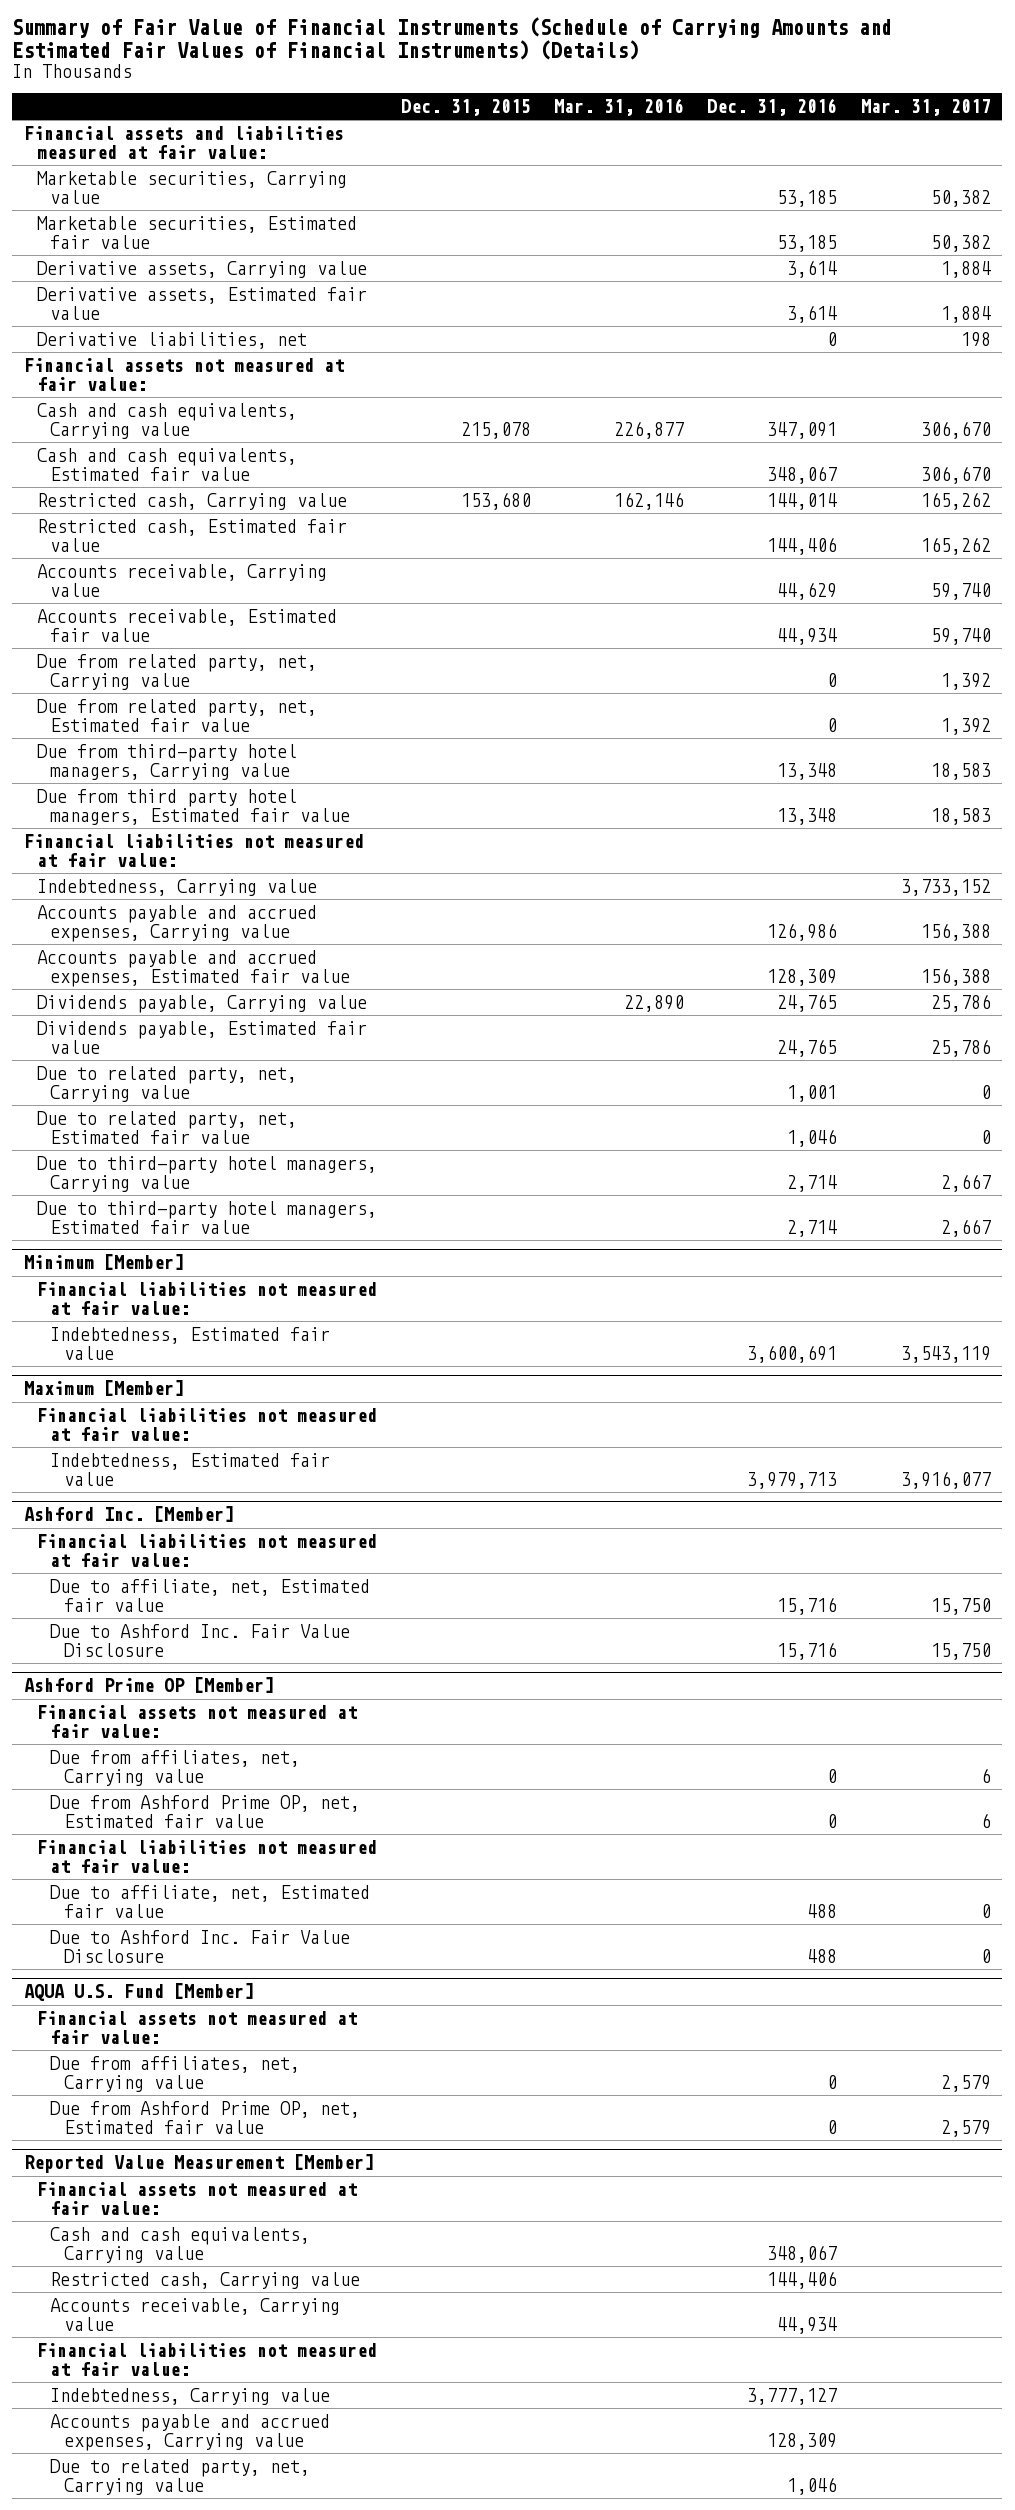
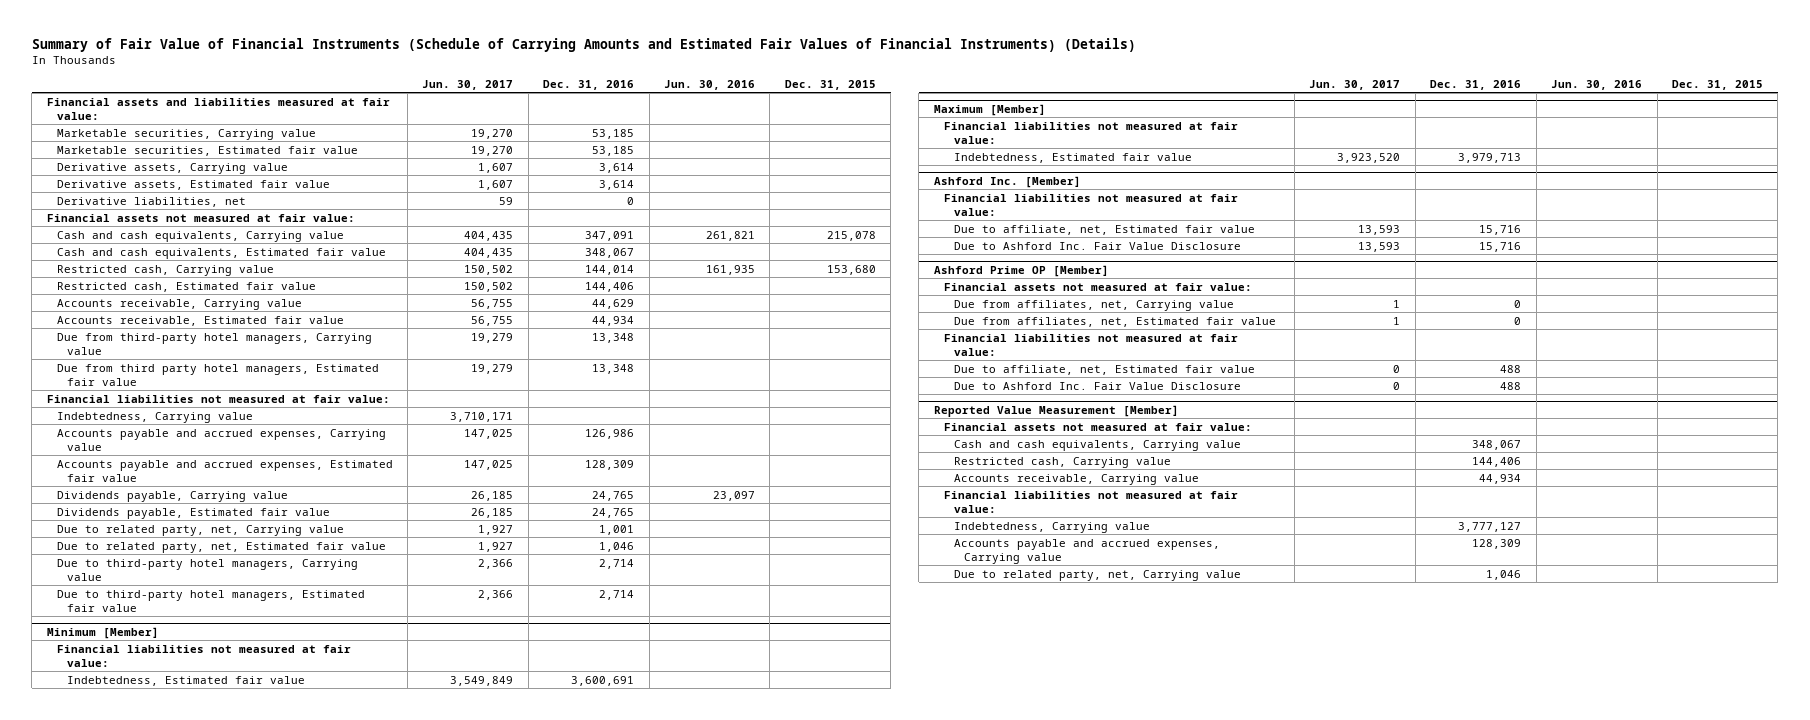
- | Dec. 31, 2015 | Mar. 31, 2016 | Dec. 31, 2016 | Mar. 31, 2017
+ | Jun. 30, 2017 | Dec. 31, 2016 | Jun. 30, 2016 | Dec. 31, 2015
- Due from related party, net, Carrying value | | | 0 | 1,392
- Due from related party, net, Estimated fair value | | | 0 | 1,392
@ Ashford Prime OP [Member]
- Due from Ashford Prime OP, net, Estimated fair value | | | 0 | 6
+ Due from affiliates, net, Estimated fair value | 1 | 0 | |
- AQUA U.S. Fund [Member]
- Financial assets not measured at fair value:
- Due from affiliates, net, Carrying value | | | 0 | 2,579
- Due from Ashford Prime OP, net, Estimated fair value | | | 0 | 2,579

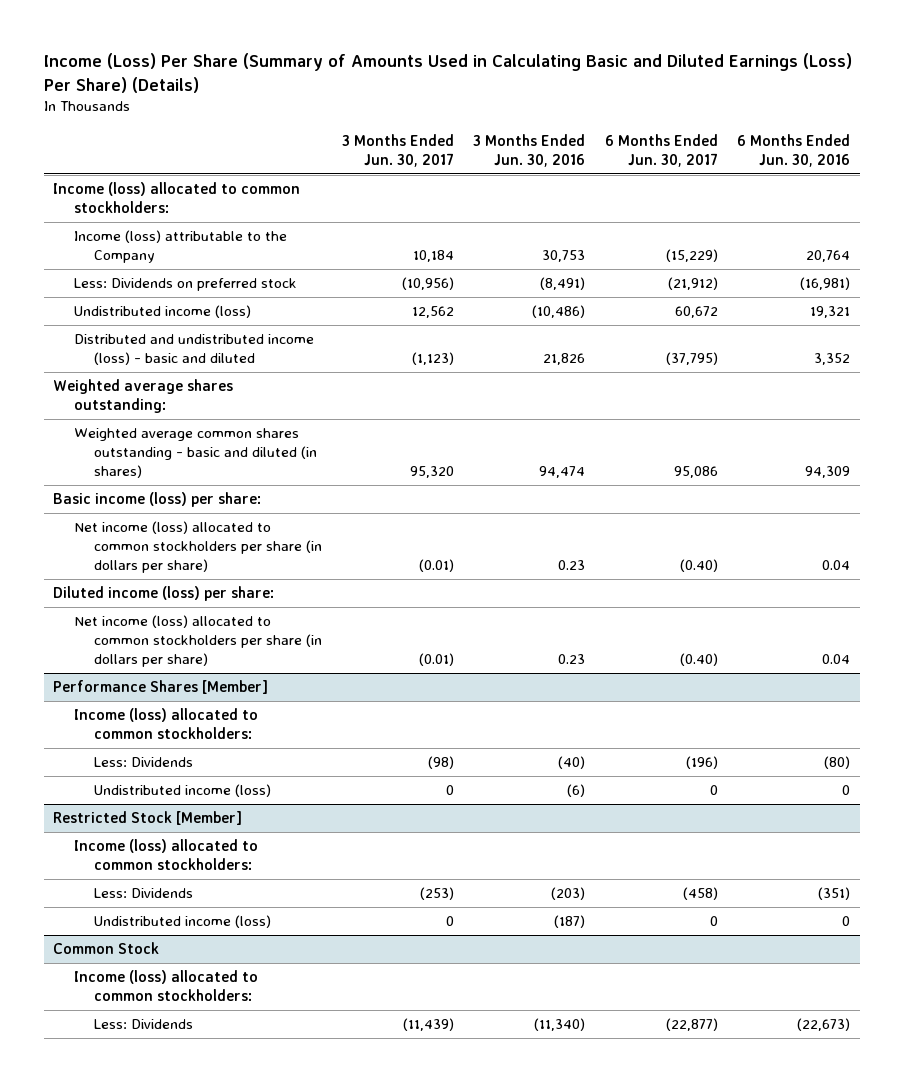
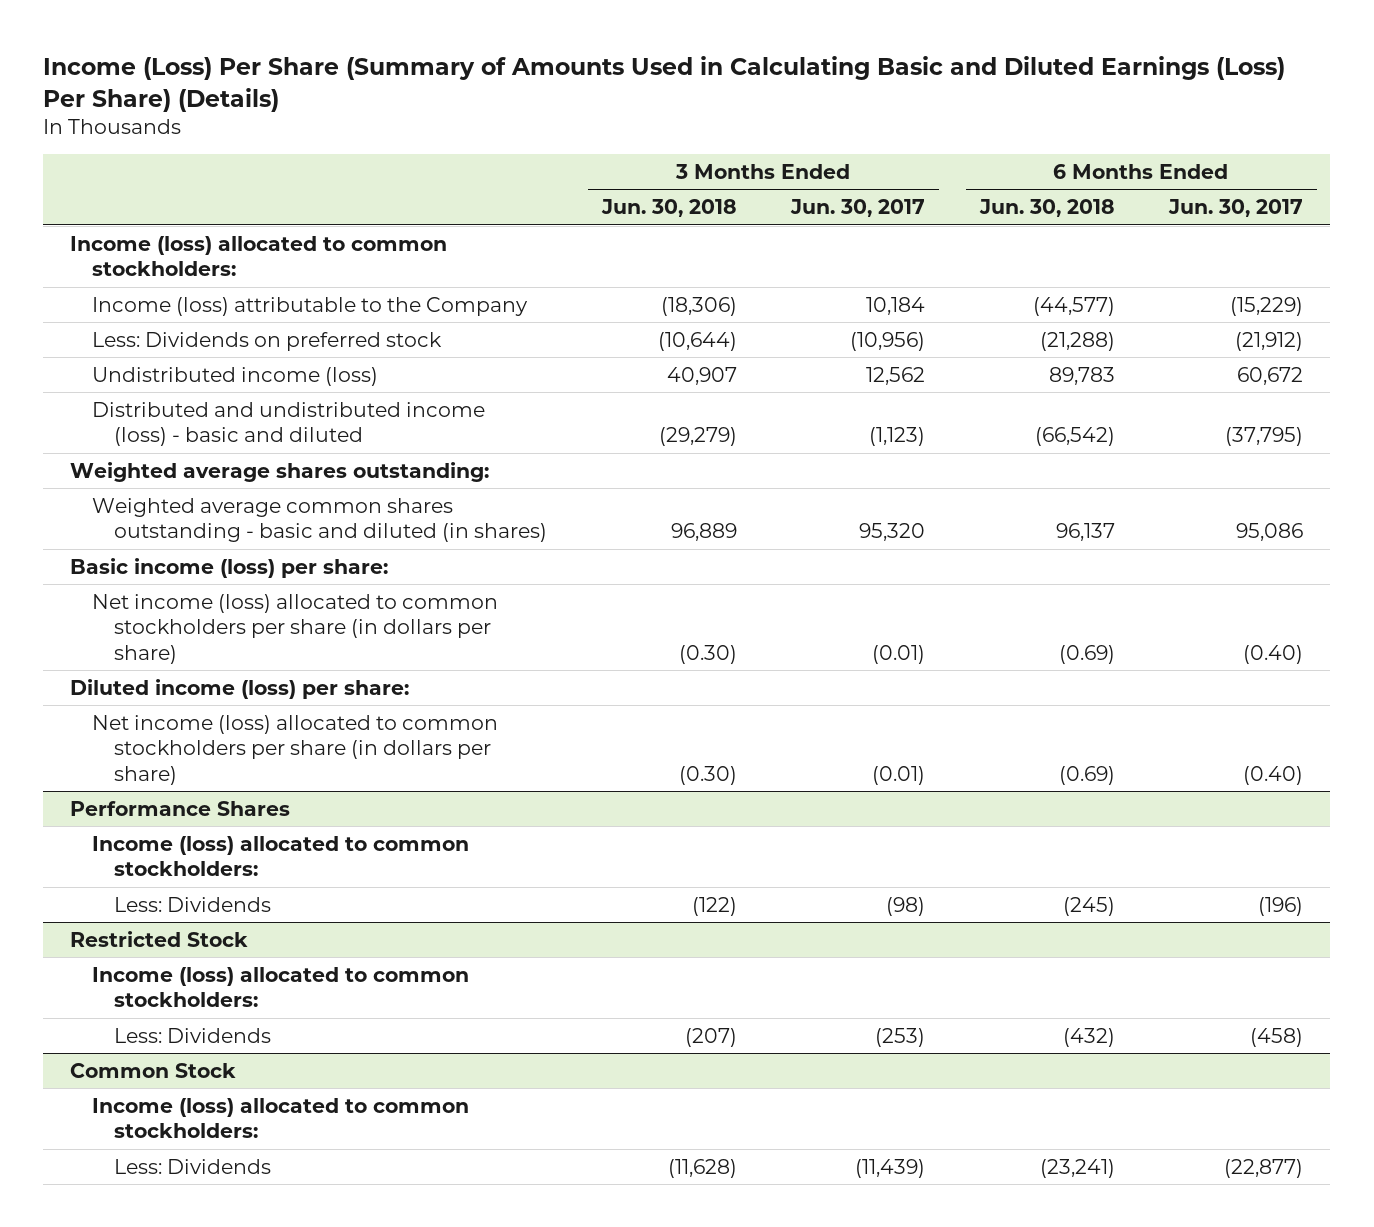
- | 3 Months Ended Jun. 30, 2017 | 3 Months Ended Jun. 30, 2016 | 6 Months Ended Jun. 30, 2017 | 6 Months Ended Jun. 30, 2016
+ | 3 Months Ended Jun. 30, 2018 | 3 Months Ended Jun. 30, 2017 | 6 Months Ended Jun. 30, 2018 | 6 Months Ended Jun. 30, 2017
- Performance Shares [Member]
+ Performance Shares
- Undistributed income (loss) | 0 | (6) | 0 | 0
- Restricted Stock [Member]
+ Restricted Stock
- Undistributed income (loss) | 0 | (187) | 0 | 0

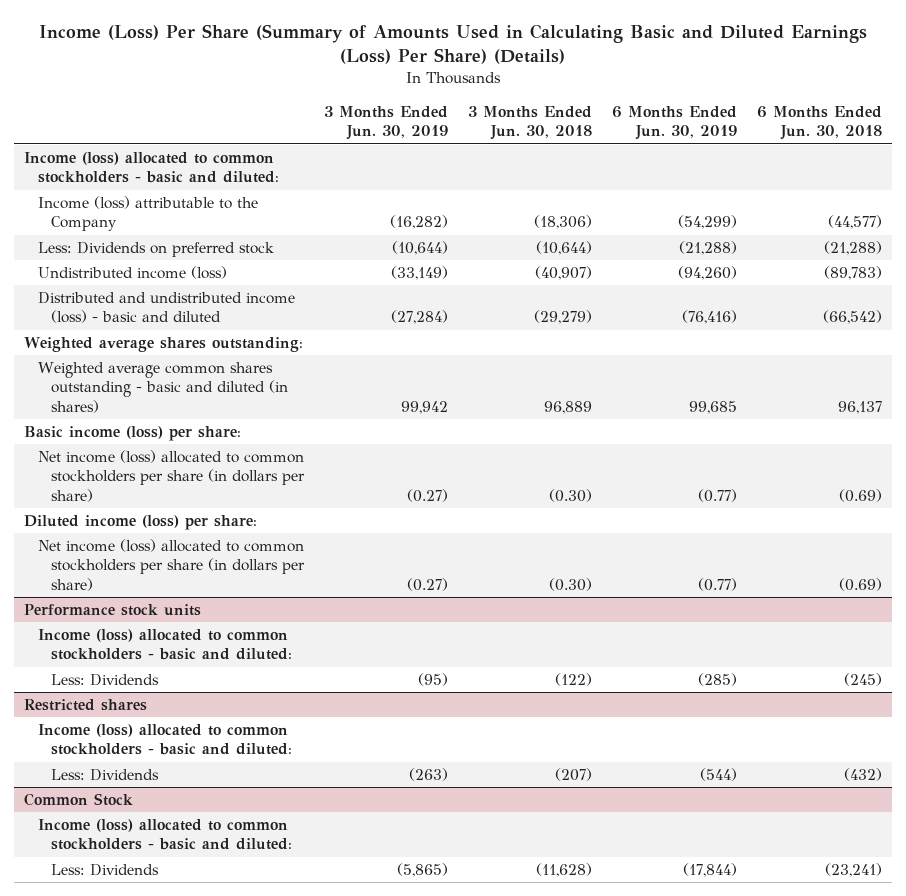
- | 3 Months Ended Jun. 30, 2018 | 3 Months Ended Jun. 30, 2017 | 6 Months Ended Jun. 30, 2018 | 6 Months Ended Jun. 30, 2017
+ | 3 Months Ended Jun. 30, 2019 | 3 Months Ended Jun. 30, 2018 | 6 Months Ended Jun. 30, 2019 | 6 Months Ended Jun. 30, 2018
- Income (loss) allocated to common stockholders:
+ Income (loss) allocated to common stockholders - basic and diluted:
- Undistributed income (loss) | 40,907 | 12,562 | 89,783 | 60,672
+ Undistributed income (loss) | (33,149) | (40,907) | (94,260) | (89,783)
- Performance Shares
- Income (loss) allocated to common stockholders:
+ Performance stock units
+ Income (loss) allocated to common stockholders - basic and diluted:
- Restricted Stock
- Income (loss) allocated to common stockholders:
+ Restricted shares
+ Income (loss) allocated to common stockholders - basic and diluted:
@ Common Stock
- Income (loss) allocated to common stockholders:
+ Income (loss) allocated to common stockholders - basic and diluted:

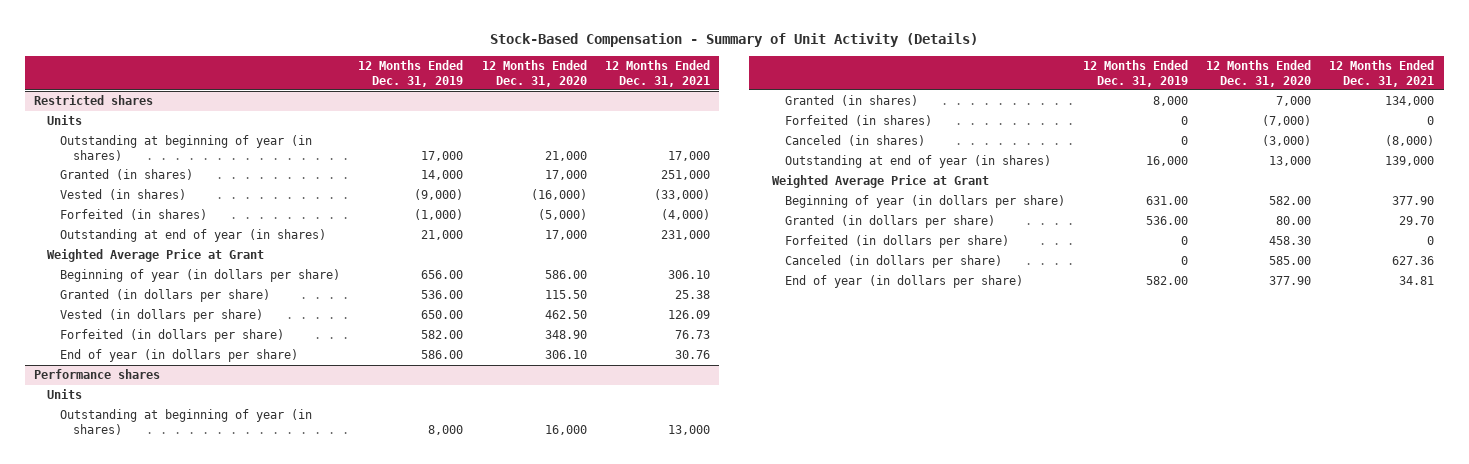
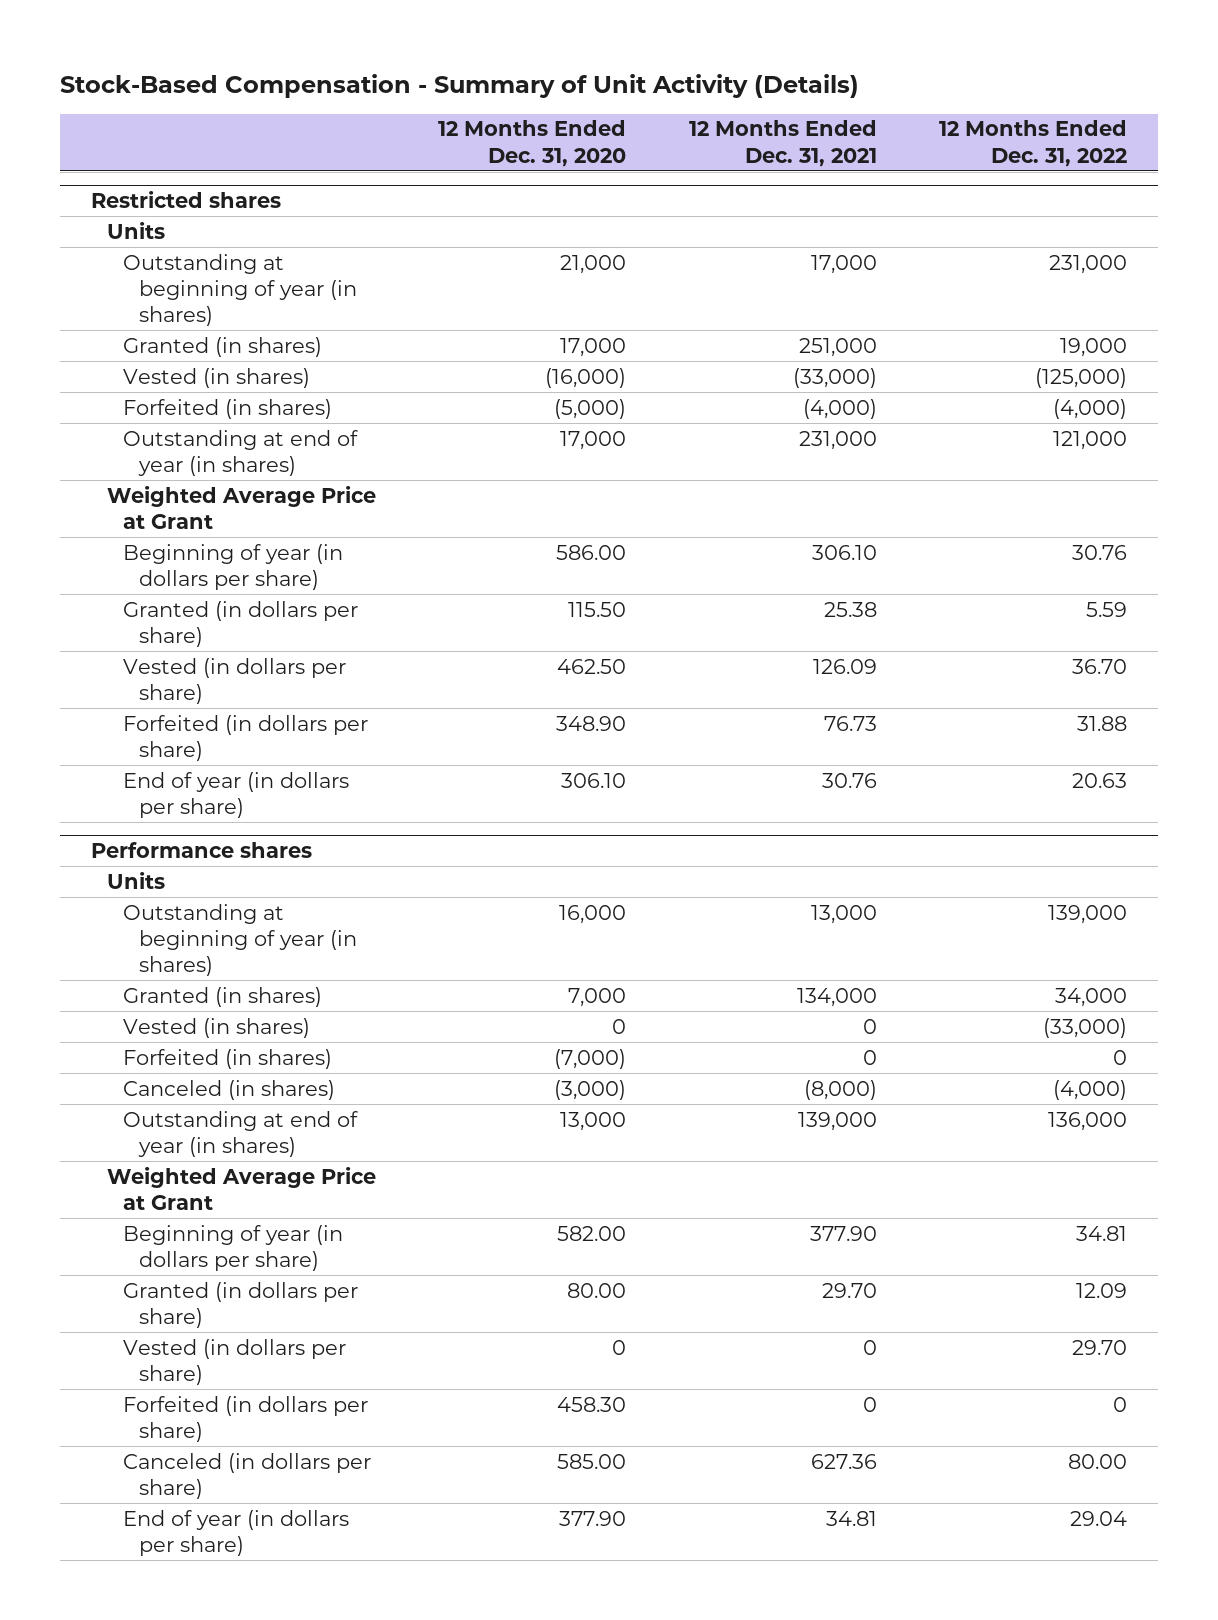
- | 12 Months Ended Dec. 31, 2019 | 12 Months Ended Dec. 31, 2020 | 12 Months Ended Dec. 31, 2021
+ | 12 Months Ended Dec. 31, 2020 | 12 Months Ended Dec. 31, 2021 | 12 Months Ended Dec. 31, 2022
@ Performance shares
+ Vested (in shares) | 0 | 0 | (33,000)
+ Vested (in dollars per share) | 0 | 0 | 29.70

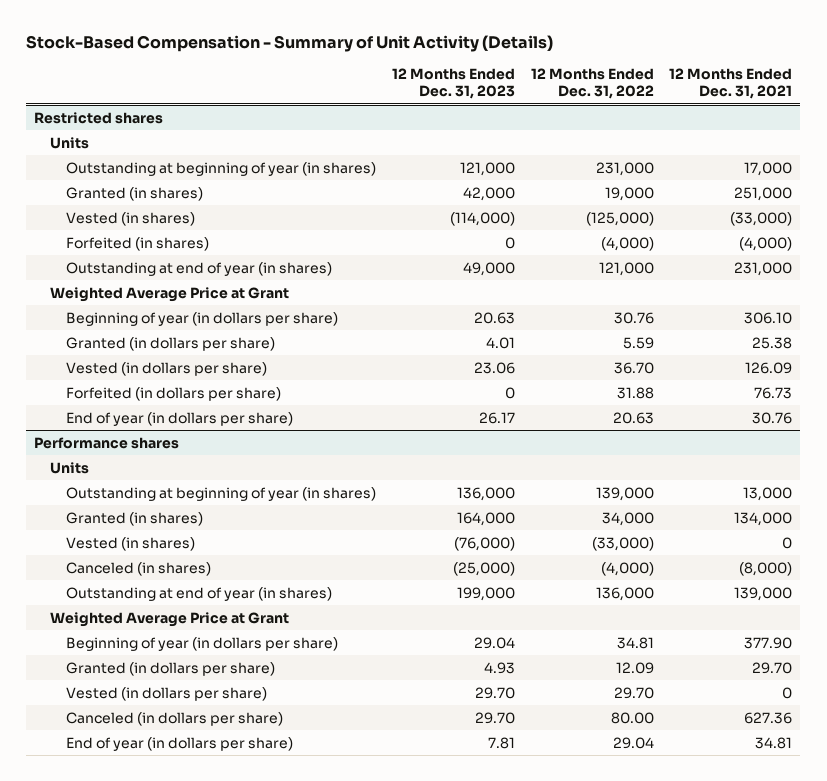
- | 12 Months Ended Dec. 31, 2020 | 12 Months Ended Dec. 31, 2021 | 12 Months Ended Dec. 31, 2022
+ | 12 Months Ended Dec. 31, 2023 | 12 Months Ended Dec. 31, 2022 | 12 Months Ended Dec. 31, 2021
@ Performance shares
- Forfeited (in shares) | (7,000) | 0 | 0
- Forfeited (in dollars per share) | 458.30 | 0 | 0

